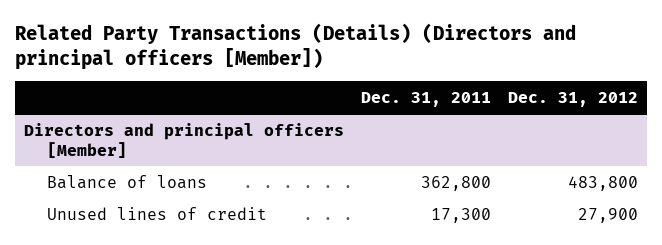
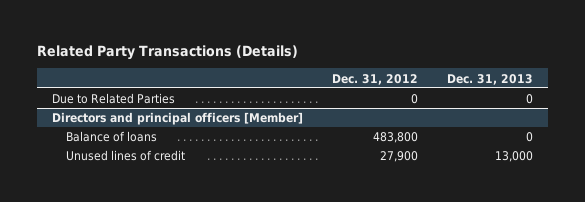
- Related Party Transactions (Details) (Directors and principal officers [Member])
+ Related Party Transactions (Details)
- | Dec. 31, 2011 | Dec. 31, 2012
+ | Dec. 31, 2012 | Dec. 31, 2013
+ Due to Related Parties | 0 | 0

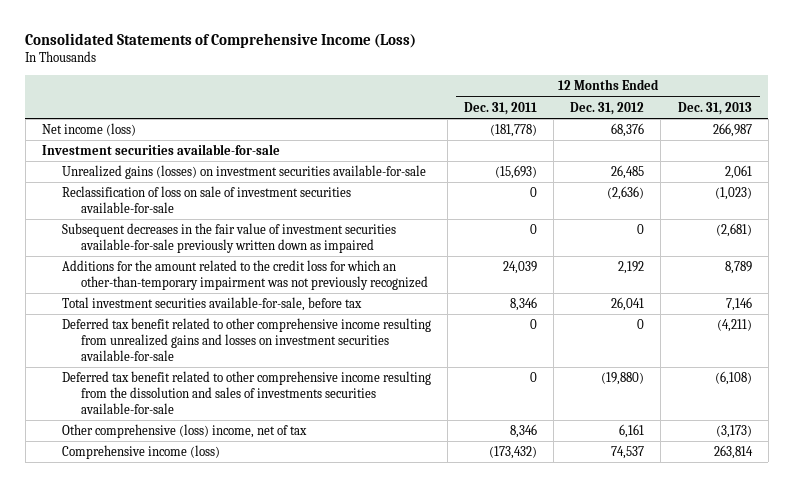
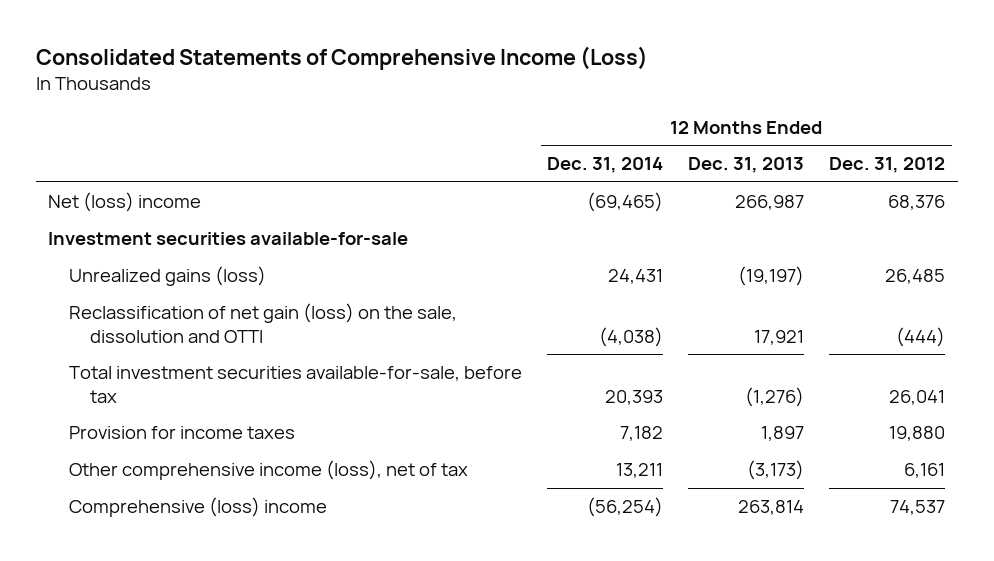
- | 12 Months Ended Dec. 31, 2011 | 12 Months Ended Dec. 31, 2012 | 12 Months Ended Dec. 31, 2013
+ | 12 Months Ended Dec. 31, 2014 | 12 Months Ended Dec. 31, 2013 | 12 Months Ended Dec. 31, 2012
- Net income (loss) | (181,778) | 68,376 | 266,987
+ Net (loss) income | (69,465) | 266,987 | 68,376
- Unrealized gains (losses) on investment securities available-for-sale | (15,693) | 26,485 | 2,061
- Reclassification of loss on sale of investment securities available-for-sale | 0 | (2,636) | (1,023)
- Subsequent decreases in the fair value of investment securities available-for-sale previously written down as impaired | 0 | 0 | (2,681)
- Additions for the amount related to the credit loss for which an other-than-temporary impairment was not previously recognized | 24,039 | 2,192 | 8,789
- Total investment securities available-for-sale, before tax | 8,346 | 26,041 | 7,146
- Deferred tax benefit related to other comprehensive income resulting from unrealized gains and losses on investment securities available-for-sale | 0 | 0 | (4,211)
- Deferred tax benefit related to other comprehensive income resulting from the dissolution and sales of investments securities available-for-sale | 0 | (19,880) | (6,108)
- Other comprehensive (loss) income, net of tax | 8,346 | 6,161 | (3,173)
- Comprehensive income (loss) | (173,432) | 74,537 | 263,814
+ Unrealized gains (loss) | 24,431 | (19,197) | 26,485
+ Reclassification of net gain (loss) on the sale, dissolution and OTTI | (4,038) | 17,921 | (444)
+ Total investment securities available-for-sale, before tax | 20,393 | (1,276) | 26,041
+ Provision for income taxes | 7,182 | 1,897 | 19,880
+ Other comprehensive income (loss), net of tax | 13,211 | (3,173) | 6,161
+ Comprehensive (loss) income | (56,254) | 263,814 | 74,537

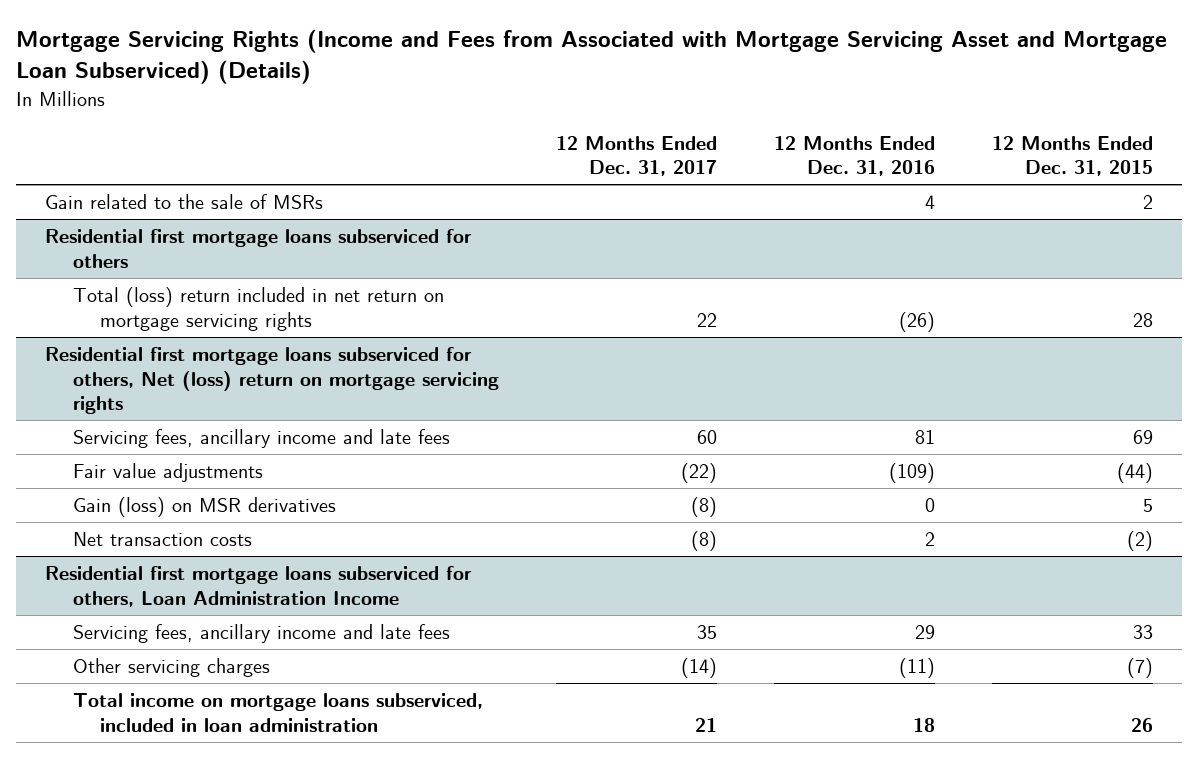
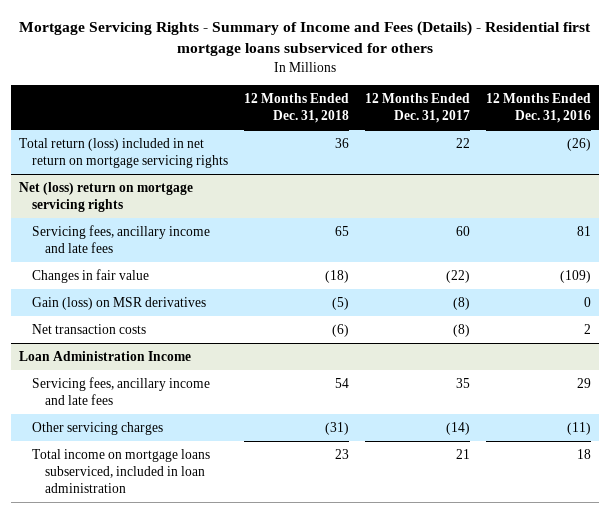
- Mortgage Servicing Rights (Income and Fees from Associated with Mortgage Servicing Asset and Mortgage Loan Subserviced) (Details)
+ Mortgage Servicing Rights - Summary of Income and Fees (Details) - Residential first mortgage loans subserviced for others
- | 12 Months Ended Dec. 31, 2017 | 12 Months Ended Dec. 31, 2016 | 12 Months Ended Dec. 31, 2015
+ | 12 Months Ended Dec. 31, 2018 | 12 Months Ended Dec. 31, 2017 | 12 Months Ended Dec. 31, 2016
- Gain related to the sale of MSRs | | 4 | 2
- Residential first mortgage loans subserviced for others
- Total (loss) return included in net return on mortgage servicing rights | 22 | (26) | 28
- Residential first mortgage loans subserviced for others, Net (loss) return on mortgage servicing rights
+ Total return (loss) included in net return on mortgage servicing rights | 36 | 22 | (26)
+ Net (loss) return on mortgage servicing rights
- Fair value adjustments | (22) | (109) | (44)
+ Changes in fair value | (18) | (22) | (109)
- Residential first mortgage loans subserviced for others, Loan Administration Income
+ Loan Administration Income

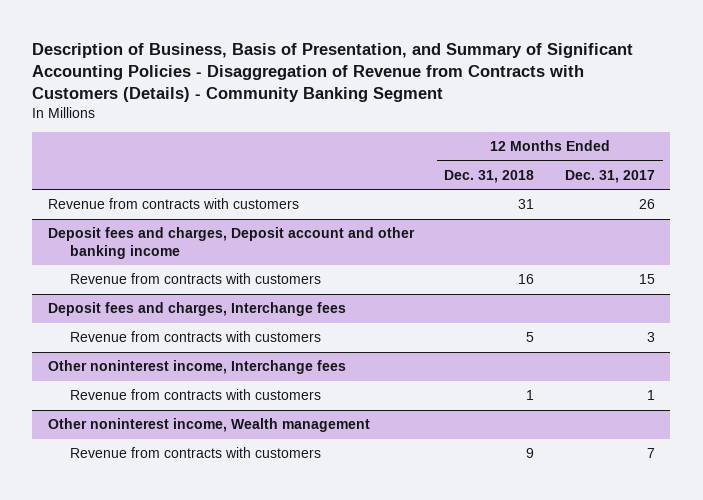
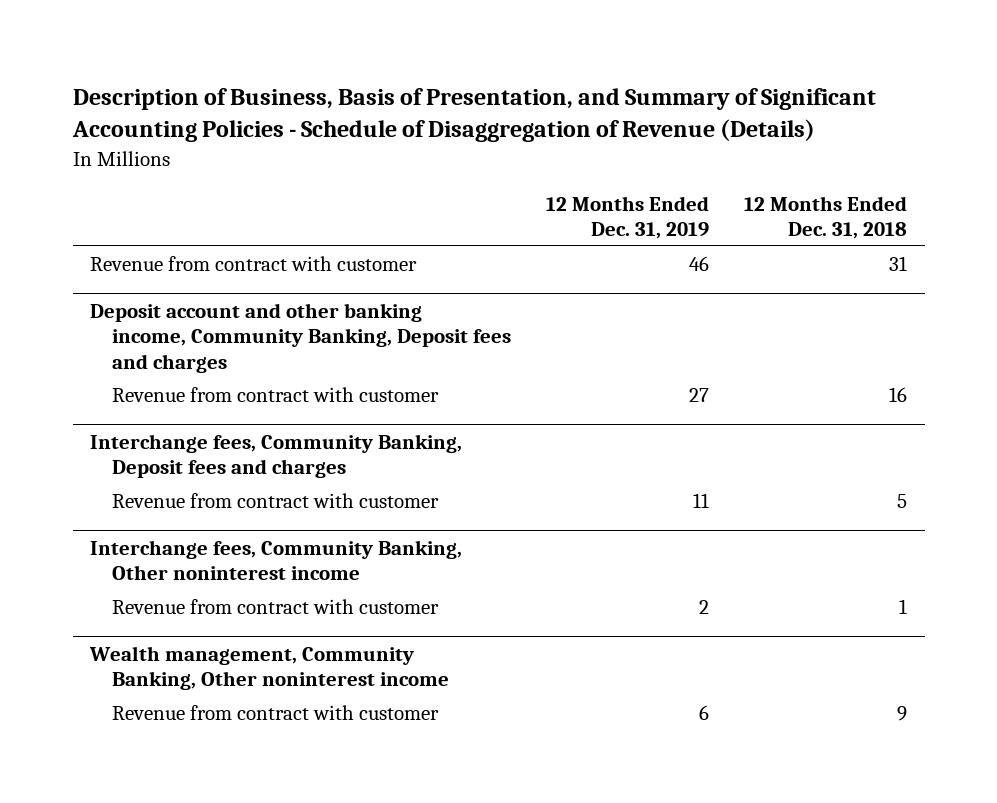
- Description of Business, Basis of Presentation, and Summary of Significant Accounting Policies - Disaggregation of Revenue from Contracts with Customers (Details) - Community Banking Segment
+ Description of Business, Basis of Presentation, and Summary of Significant Accounting Policies - Schedule of Disaggregation of Revenue (Details)
- | 12 Months Ended Dec. 31, 2018 | 12 Months Ended Dec. 31, 2017
+ | 12 Months Ended Dec. 31, 2019 | 12 Months Ended Dec. 31, 2018
- Revenue from contracts with customers | 31 | 26
- Deposit fees and charges, Deposit account and other banking income
- Revenue from contracts with customers | 16 | 15
- Deposit fees and charges, Interchange fees
- Revenue from contracts with customers | 5 | 3
- Other noninterest income, Interchange fees
- Revenue from contracts with customers | 1 | 1
- Other noninterest income, Wealth management
- Revenue from contracts with customers | 9 | 7
+ Revenue from contract with customer | 46 | 31
+ Deposit account and other banking income, Community Banking, Deposit fees and charges
+ Revenue from contract with customer | 27 | 16
+ Interchange fees, Community Banking, Deposit fees and charges
+ Revenue from contract with customer | 11 | 5
+ Interchange fees, Community Banking, Other noninterest income
+ Revenue from contract with customer | 2 | 1
+ Wealth management, Community Banking, Other noninterest income
+ Revenue from contract with customer | 6 | 9

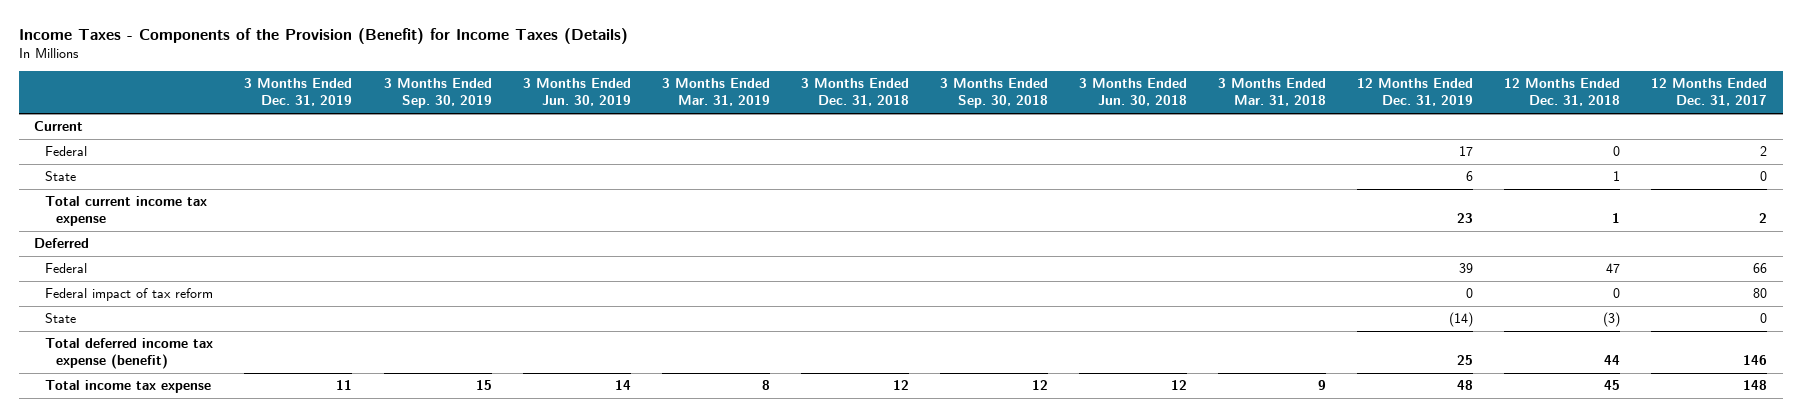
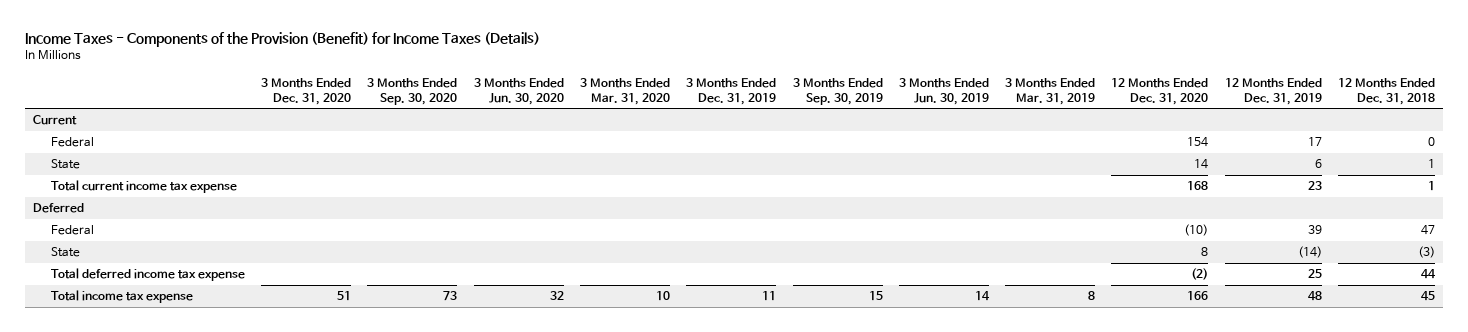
- | 3 Months Ended Dec. 31, 2019 | 3 Months Ended Sep. 30, 2019 | 3 Months Ended Jun. 30, 2019 | 3 Months Ended Mar. 31, 2019 | 3 Months Ended Dec. 31, 2018 | 3 Months Ended Sep. 30, 2018 | 3 Months Ended Jun. 30, 2018 | 3 Months Ended Mar. 31, 2018 | 12 Months Ended Dec. 31, 2019 | 12 Months Ended Dec. 31, 2018 | 12 Months Ended Dec. 31, 2017
+ | 3 Months Ended Dec. 31, 2020 | 3 Months Ended Sep. 30, 2020 | 3 Months Ended Jun. 30, 2020 | 3 Months Ended Mar. 31, 2020 | 3 Months Ended Dec. 31, 2019 | 3 Months Ended Sep. 30, 2019 | 3 Months Ended Jun. 30, 2019 | 3 Months Ended Mar. 31, 2019 | 12 Months Ended Dec. 31, 2020 | 12 Months Ended Dec. 31, 2019 | 12 Months Ended Dec. 31, 2018
- Federal impact of tax reform | | | | | | | | | 0 | 0 | 80
- Total deferred income tax expense (benefit) | | | | | | | | | 25 | 44 | 146
+ Total deferred income tax expense | | | | | | | | | (2) | 25 | 44

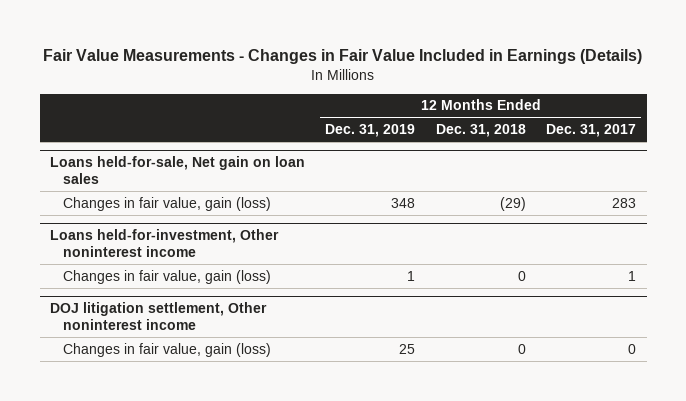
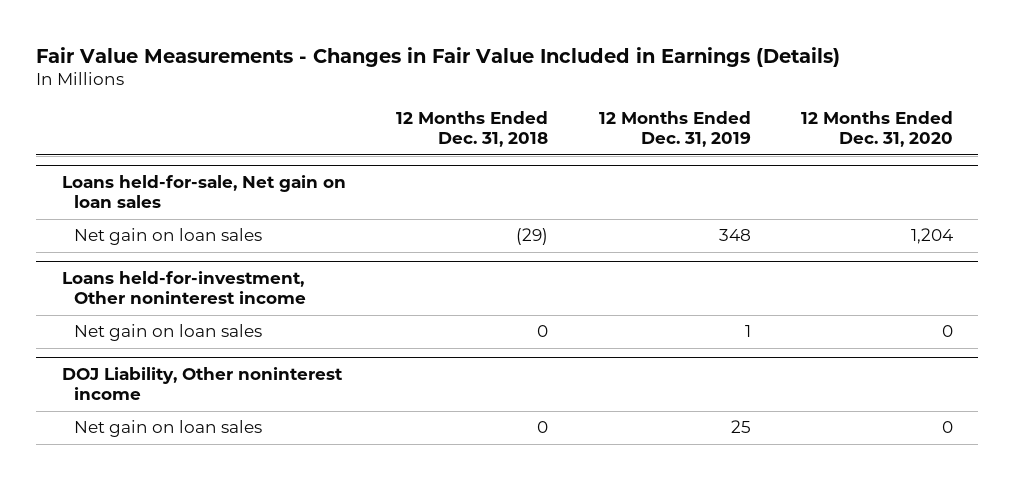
- | 12 Months Ended Dec. 31, 2019 | 12 Months Ended Dec. 31, 2018 | 12 Months Ended Dec. 31, 2017
+ | 12 Months Ended Dec. 31, 2018 | 12 Months Ended Dec. 31, 2019 | 12 Months Ended Dec. 31, 2020
@ Loans held-for-sale, Net gain on loan sales
- Changes in fair value, gain (loss) | 348 | (29) | 283
+ Net gain on loan sales | (29) | 348 | 1,204
@ Loans held-for-investment, Other noninterest income
- Changes in fair value, gain (loss) | 1 | 0 | 1
- DOJ litigation settlement, Other noninterest income
- Changes in fair value, gain (loss) | 25 | 0 | 0
@ Loans held-for-investment, Other noninterest income
+ Net gain on loan sales | 0 | 1 | 0
+ DOJ Liability, Other noninterest income
+ Net gain on loan sales | 0 | 25 | 0

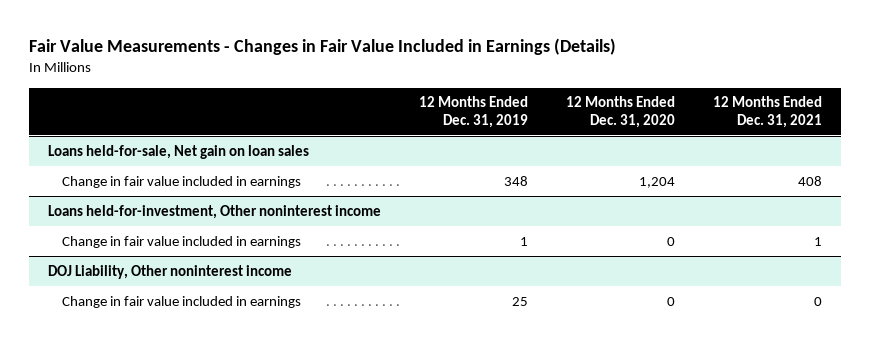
- | 12 Months Ended Dec. 31, 2018 | 12 Months Ended Dec. 31, 2019 | 12 Months Ended Dec. 31, 2020
+ | 12 Months Ended Dec. 31, 2019 | 12 Months Ended Dec. 31, 2020 | 12 Months Ended Dec. 31, 2021
@ Loans held-for-sale, Net gain on loan sales
- Net gain on loan sales | (29) | 348 | 1,204
+ Change in fair value included in earnings | 348 | 1,204 | 408
@ Loans held-for-investment, Other noninterest income
- Net gain on loan sales | 0 | 1 | 0
+ Change in fair value included in earnings | 1 | 0 | 1
@ DOJ Liability, Other noninterest income
- Net gain on loan sales | 0 | 25 | 0
+ Change in fair value included in earnings | 25 | 0 | 0

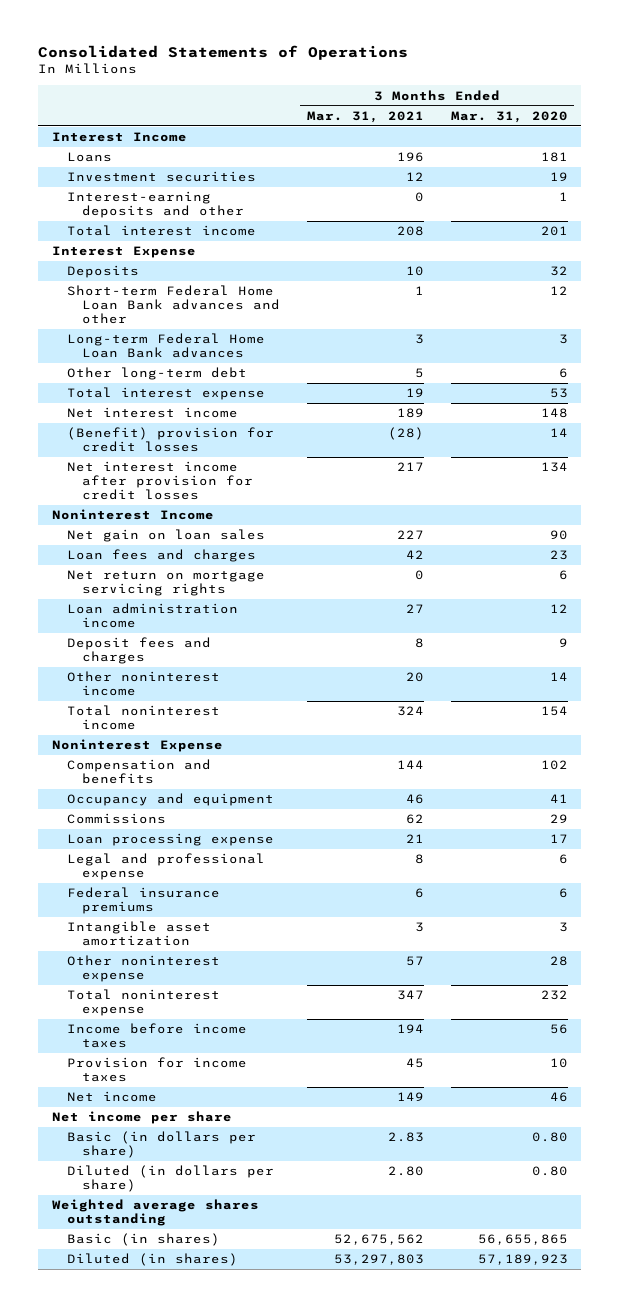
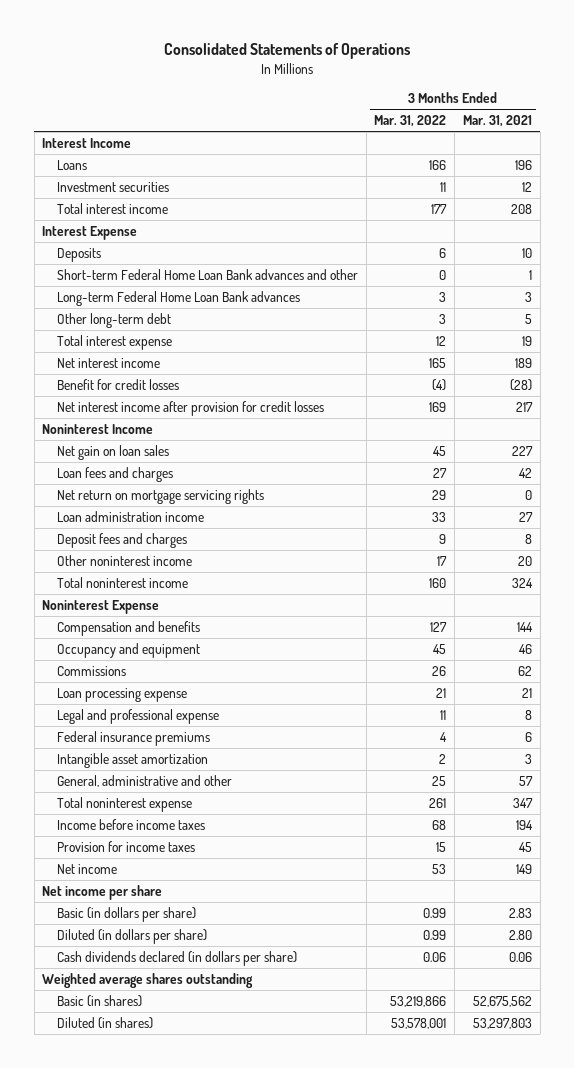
- | 3 Months Ended Mar. 31, 2021 | 3 Months Ended Mar. 31, 2020
+ | 3 Months Ended Mar. 31, 2022 | 3 Months Ended Mar. 31, 2021
- Interest-earning deposits and other | 0 | 1
- (Benefit) provision for credit losses | (28) | 14
+ Benefit for credit losses | (4) | (28)
- Other noninterest expense | 57 | 28
+ General, administrative and other | 25 | 57
+ Cash dividends declared (in dollars per share) | 0.06 | 0.06

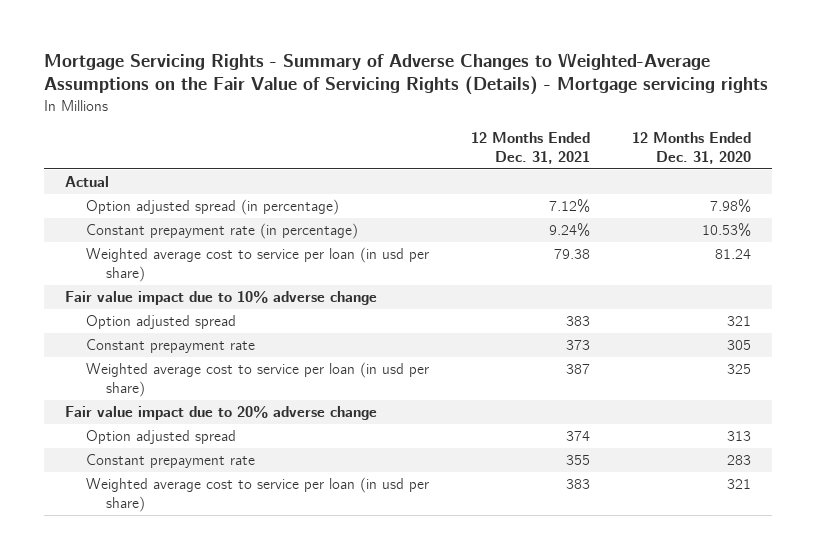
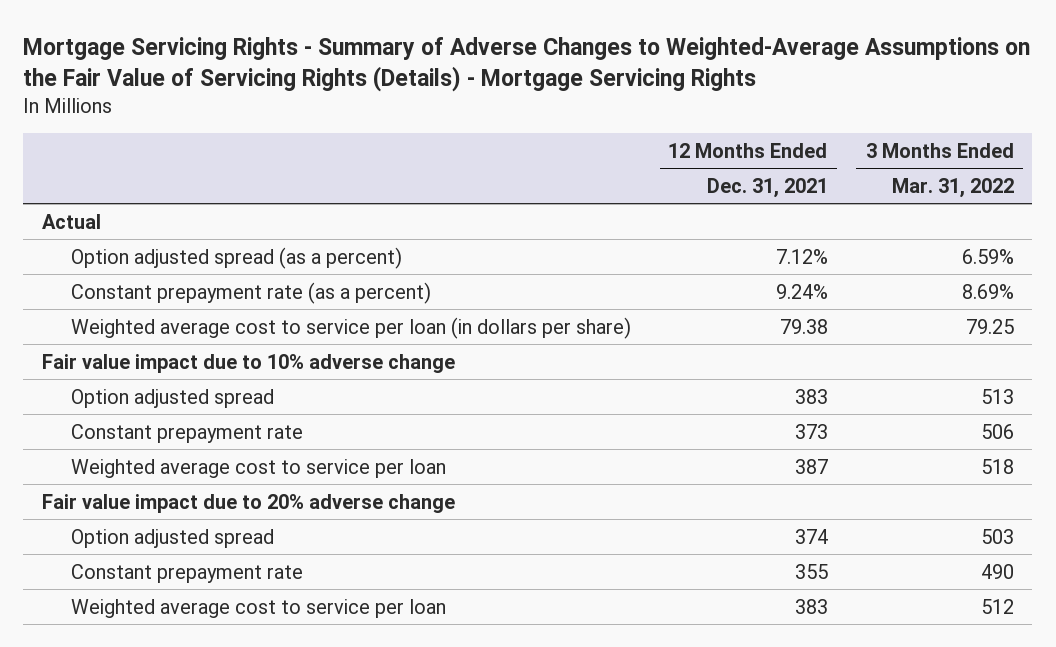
- Mortgage Servicing Rights - Summary of Adverse Changes to Weighted-Average Assumptions on the Fair Value of Servicing Rights (Details) - Mortgage servicing rights
+ Mortgage Servicing Rights - Summary of Adverse Changes to Weighted-Average Assumptions on the Fair Value of Servicing Rights (Details) - Mortgage Servicing Rights
- | 12 Months Ended Dec. 31, 2021 | 12 Months Ended Dec. 31, 2020
+ | 12 Months Ended Dec. 31, 2021 | 3 Months Ended Mar. 31, 2022
- Option adjusted spread (in percentage) | 7.12% | 7.98%
- Constant prepayment rate (in percentage) | 9.24% | 10.53%
- Weighted average cost to service per loan (in usd per share) | 79.38 | 81.24
+ Option adjusted spread (as a percent) | 7.12% | 6.59%
+ Constant prepayment rate (as a percent) | 9.24% | 8.69%
+ Weighted average cost to service per loan (in dollars per share) | 79.38 | 79.25
- Weighted average cost to service per loan (in usd per share) | 387 | 325
+ Weighted average cost to service per loan | 387 | 518
- Weighted average cost to service per loan (in usd per share) | 383 | 321
+ Weighted average cost to service per loan | 383 | 512

